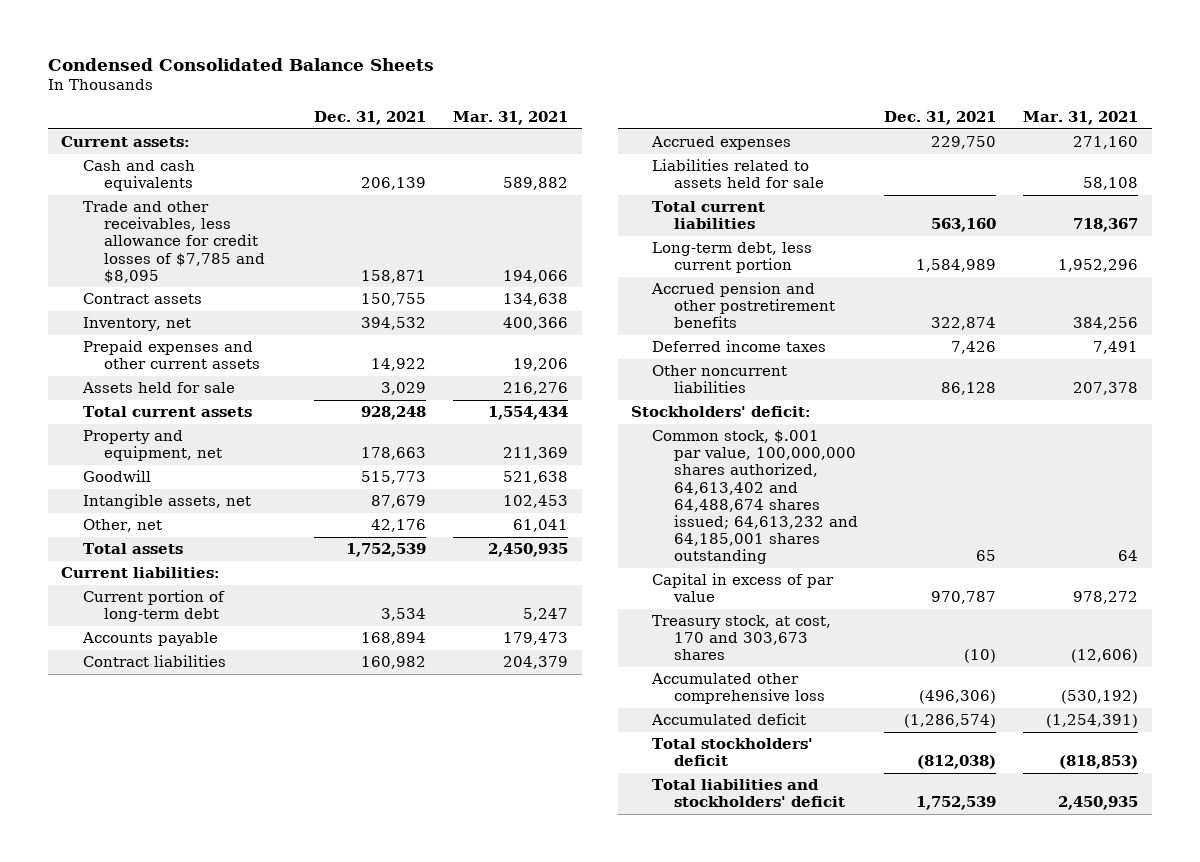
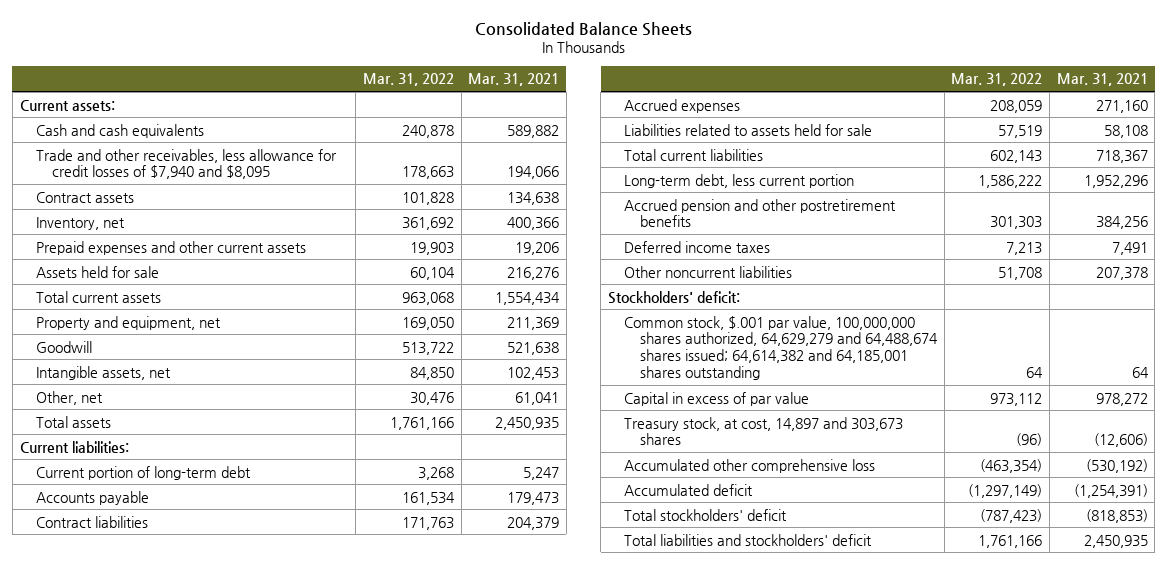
- Condensed Consolidated Balance Sheets
+ Consolidated Balance Sheets
- | Dec. 31, 2021 | Mar. 31, 2021
+ | Mar. 31, 2022 | Mar. 31, 2021
- Trade and other receivables, less allowance for credit losses of $7,785 and $8,095 | 158,871 | 194,066
+ Trade and other receivables, less allowance for credit losses of $7,940 and $8,095 | 178,663 | 194,066
- Common stock, $.001 par value, 100,000,000 shares authorized, 64,613,402 and 64,488,674 shares issued; 64,613,232 and 64,185,001 shares outstanding | 65 | 64
+ Common stock, $.001 par value, 100,000,000 shares authorized, 64,629,279 and 64,488,674 shares issued; 64,614,382 and 64,185,001 shares outstanding | 64 | 64
- Treasury stock, at cost, 170 and 303,673 shares | (10) | (12,606)
+ Treasury stock, at cost, 14,897 and 303,673 shares | (96) | (12,606)

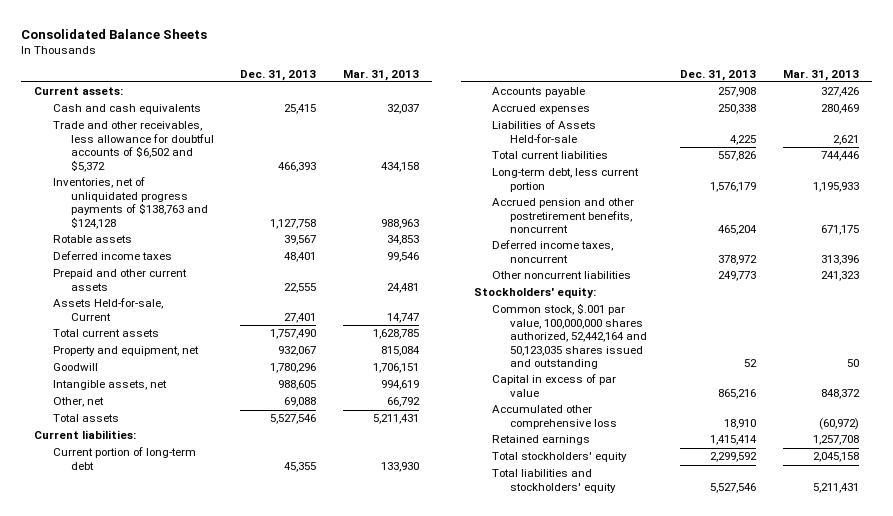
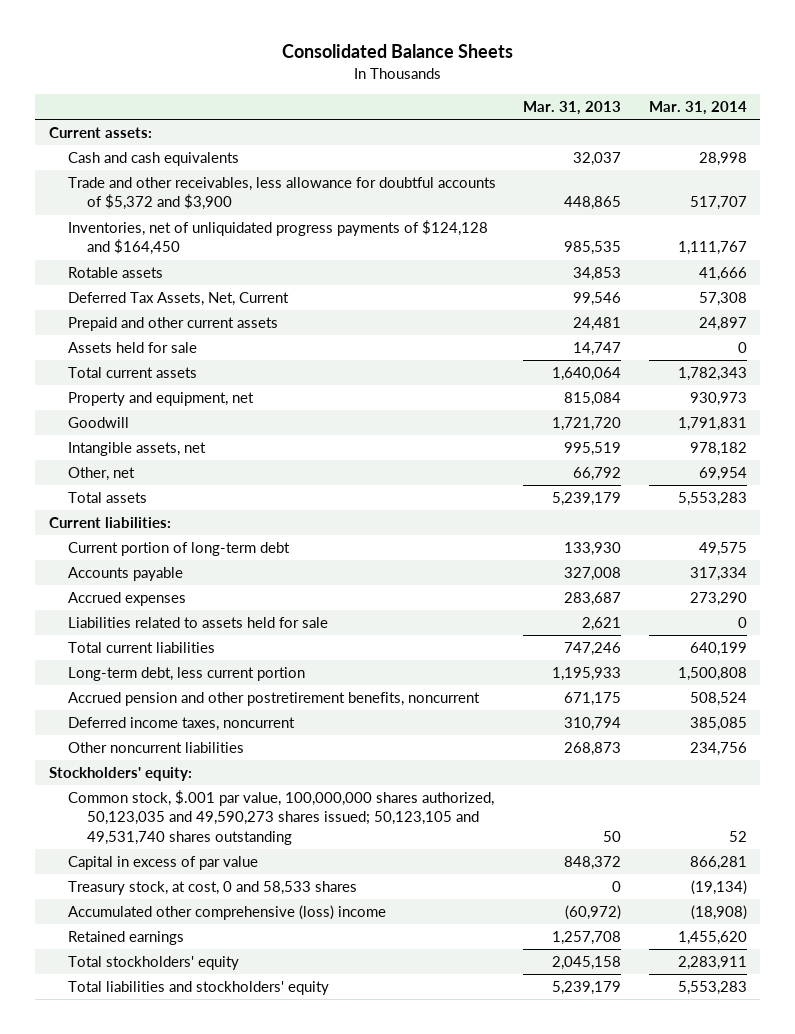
- | Dec. 31, 2013 | Mar. 31, 2013
+ | Mar. 31, 2013 | Mar. 31, 2014
- Trade and other receivables, less allowance for doubtful accounts of $6,502 and $5,372 | 466,393 | 434,158
- Inventories, net of unliquidated progress payments of $138,763 and $124,128 | 1,127,758 | 988,963
+ Trade and other receivables, less allowance for doubtful accounts of $5,372 and $3,900 | 448,865 | 517,707
+ Inventories, net of unliquidated progress payments of $124,128 and $164,450 | 985,535 | 1,111,767
- Deferred income taxes | 48,401 | 99,546
+ Deferred Tax Assets, Net, Current | 99,546 | 57,308
- Assets Held-for-sale, Current | 27,401 | 14,747
- Total current assets | 1,757,490 | 1,628,785
+ Assets held for sale | 14,747 | 0
+ Total current assets | 1,640,064 | 1,782,343
- Goodwill | 1,780,296 | 1,706,151
- Intangible assets, net | 988,605 | 994,619
+ Goodwill | 1,721,720 | 1,791,831
+ Intangible assets, net | 995,519 | 978,182
- Total assets | 5,527,546 | 5,211,431
+ Total assets | 5,239,179 | 5,553,283
- Accounts payable | 257,908 | 327,426
- Accrued expenses | 250,338 | 280,469
- Liabilities of Assets Held-for-sale | 4,225 | 2,621
- Total current liabilities | 557,826 | 744,446
+ Accounts payable | 327,008 | 317,334
+ Accrued expenses | 283,687 | 273,290
+ Liabilities related to assets held for sale | 2,621 | 0
+ Total current liabilities | 747,246 | 640,199
- Deferred income taxes, noncurrent | 378,972 | 313,396
- Other noncurrent liabilities | 249,773 | 241,323
+ Deferred income taxes, noncurrent | 310,794 | 385,085
+ Other noncurrent liabilities | 268,873 | 234,756
- Common stock, $.001 par value, 100,000,000 shares authorized, 52,442,164 and 50,123,035 shares issued and outstanding | 52 | 50
+ Common stock, $.001 par value, 100,000,000 shares authorized, 50,123,035 and 49,590,273 shares issued; 50,123,105 and 49,531,740 shares outstanding | 50 | 52
- Accumulated other comprehensive loss | 18,910 | (60,972)
+ Treasury stock, at cost, 0 and 58,533 shares | 0 | (19,134)
+ Accumulated other comprehensive (loss) income | (60,972) | (18,908)
- Total liabilities and stockholders' equity | 5,527,546 | 5,211,431
+ Total liabilities and stockholders' equity | 5,239,179 | 5,553,283

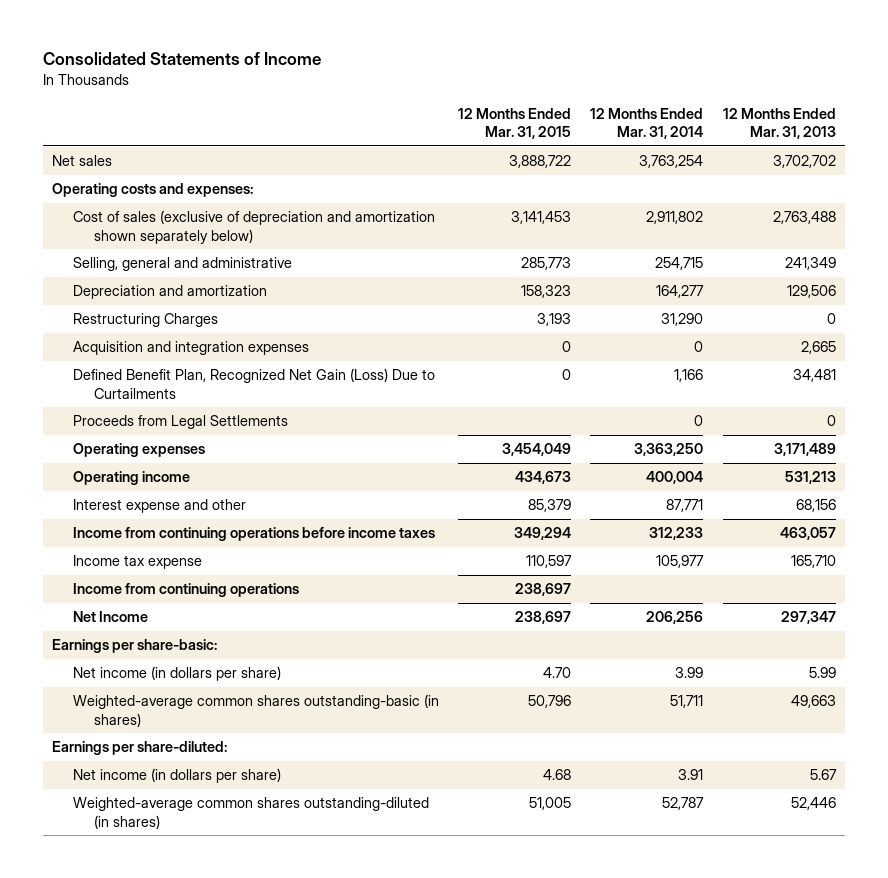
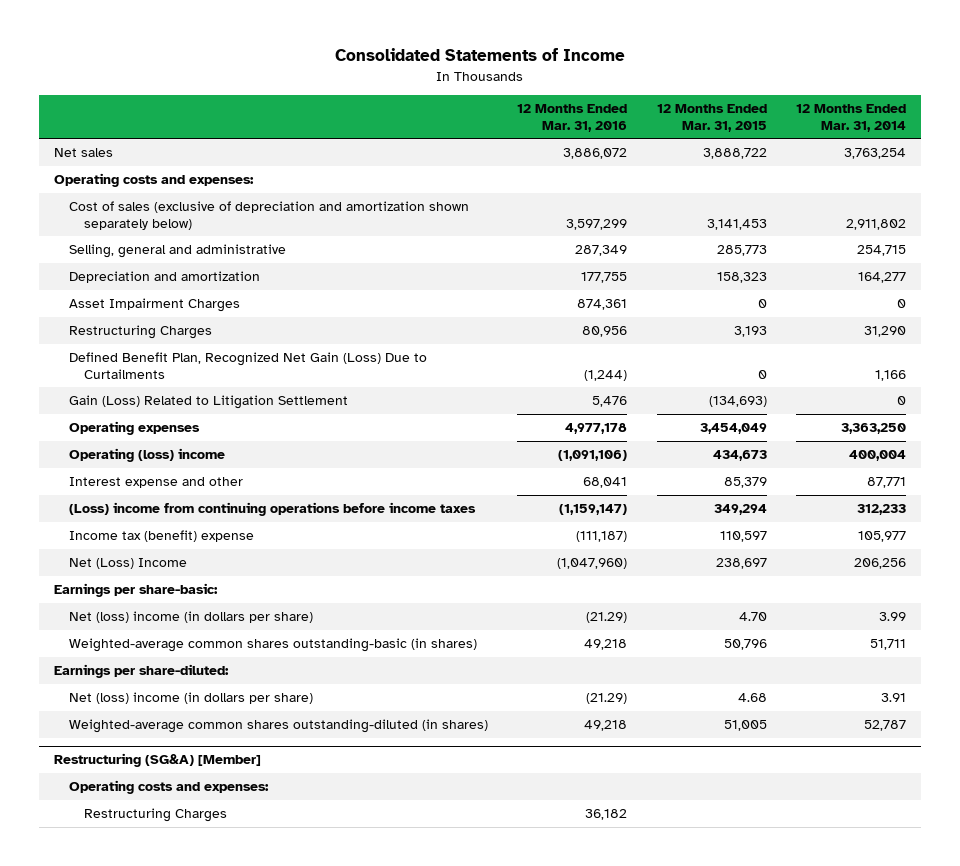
- | 12 Months Ended Mar. 31, 2015 | 12 Months Ended Mar. 31, 2014 | 12 Months Ended Mar. 31, 2013
+ | 12 Months Ended Mar. 31, 2016 | 12 Months Ended Mar. 31, 2015 | 12 Months Ended Mar. 31, 2014
+ Asset Impairment Charges | 874,361 | 0 | 0
- Acquisition and integration expenses | 0 | 0 | 2,665
- Proceeds from Legal Settlements | | 0 | 0
+ Gain (Loss) Related to Litigation Settlement | 5,476 | (134,693) | 0
- Operating income | 434,673 | 400,004 | 531,213
+ Operating (loss) income | (1,091,106) | 434,673 | 400,004
- Income from continuing operations before income taxes | 349,294 | 312,233 | 463,057
- Income tax expense | 110,597 | 105,977 | 165,710
- Income from continuing operations | 238,697 | |
- Net Income | 238,697 | 206,256 | 297,347
+ (Loss) income from continuing operations before income taxes | (1,159,147) | 349,294 | 312,233
+ Income tax (benefit) expense | (111,187) | 110,597 | 105,977
+ Net (Loss) Income | (1,047,960) | 238,697 | 206,256
- Net income (in dollars per share) | 4.70 | 3.99 | 5.99
+ Net (loss) income (in dollars per share) | (21.29) | 4.70 | 3.99
- Net income (in dollars per share) | 4.68 | 3.91 | 5.67
+ Net (loss) income (in dollars per share) | (21.29) | 4.68 | 3.91
+ Restructuring (SG&A) [Member]
+ Operating costs and expenses:
+ Restructuring Charges | 36,182 | |

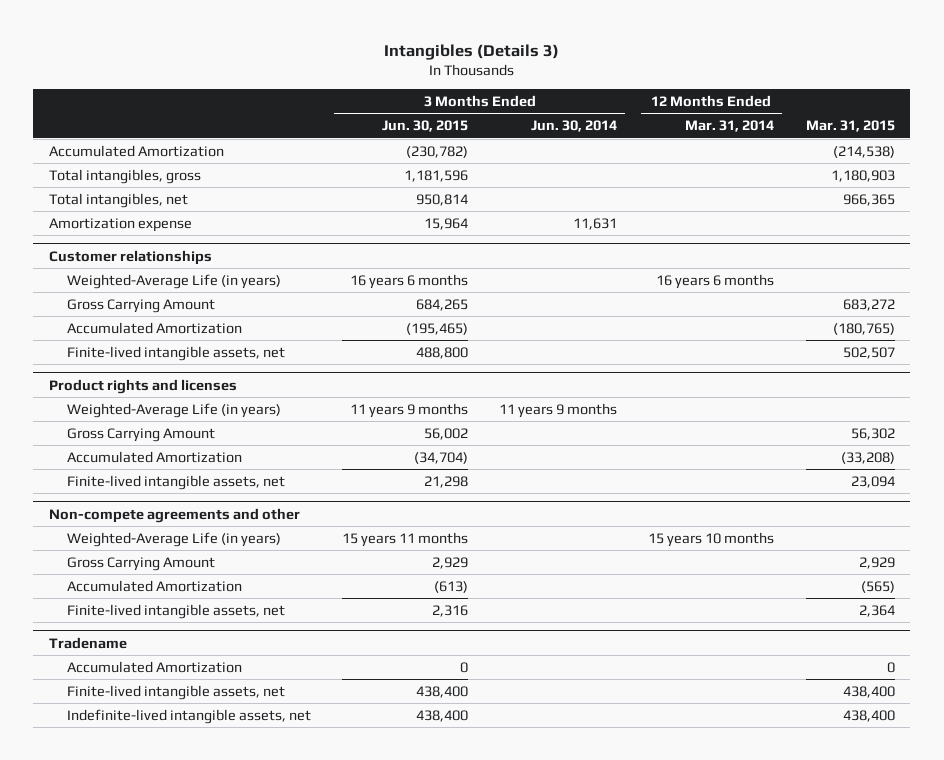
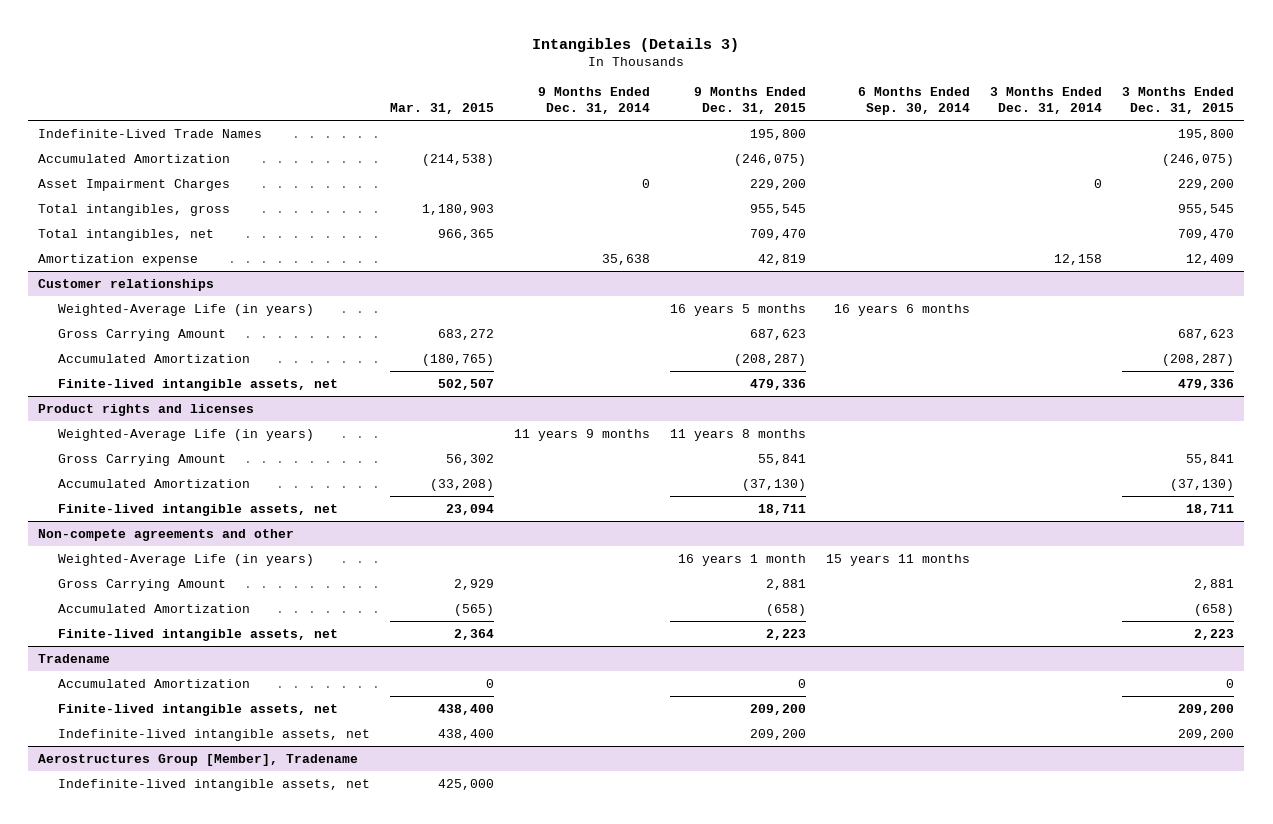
- | 3 Months Ended Jun. 30, 2015 | 3 Months Ended Jun. 30, 2014 | 12 Months Ended Mar. 31, 2014 | Mar. 31, 2015
+ | Mar. 31, 2015 | 9 Months Ended Dec. 31, 2014 | 9 Months Ended Dec. 31, 2015 | 6 Months Ended Sep. 30, 2014 | 3 Months Ended Dec. 31, 2014 | 3 Months Ended Dec. 31, 2015
+ Indefinite-Lived Trade Names | | | 195,800 | | | 195,800
+ Asset Impairment Charges | | 0 | 229,200 | | 0 | 229,200
+ Aerostructures Group [Member], Tradename
+ Indefinite-lived intangible assets, net | 425,000 | | | | |

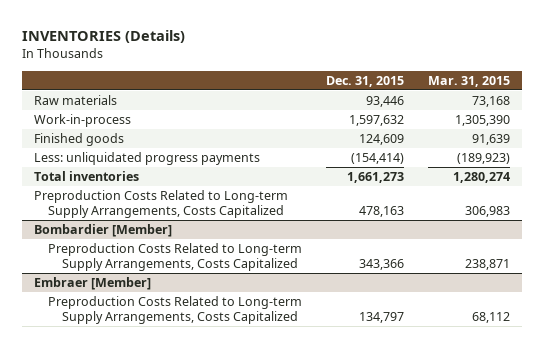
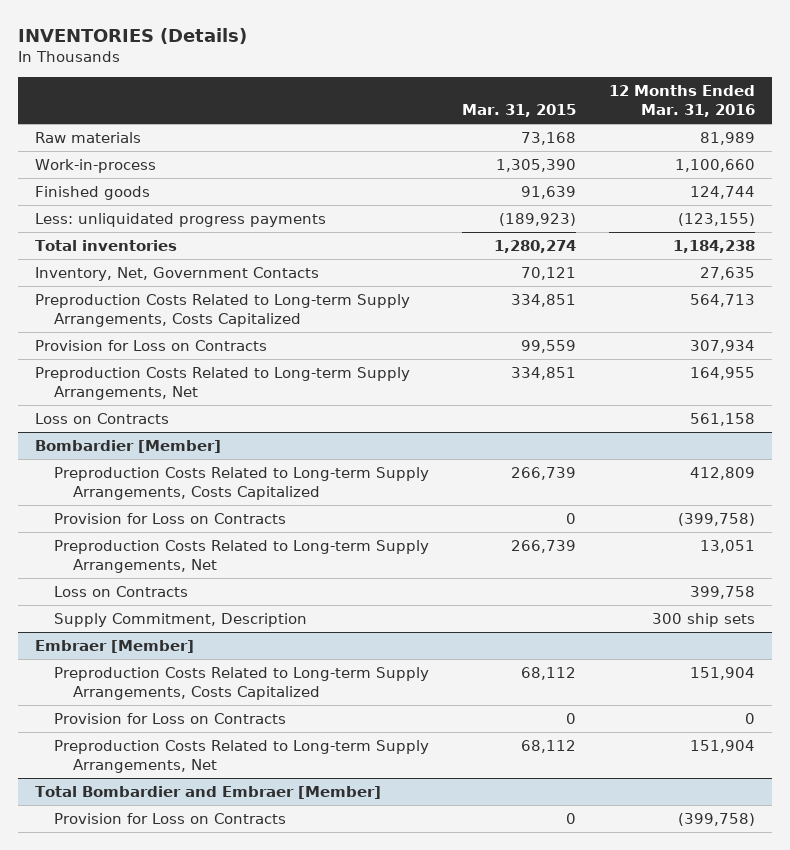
- | Dec. 31, 2015 | Mar. 31, 2015
+ | Mar. 31, 2015 | 12 Months Ended Mar. 31, 2016
- Preproduction Costs Related to Long-term Supply Arrangements, Costs Capitalized | 478,163 | 306,983
+ Inventory, Net, Government Contacts | 70,121 | 27,635
+ Preproduction Costs Related to Long-term Supply Arrangements, Costs Capitalized | 334,851 | 564,713
+ Provision for Loss on Contracts | 99,559 | 307,934
+ Preproduction Costs Related to Long-term Supply Arrangements, Net | 334,851 | 164,955
+ Loss on Contracts | | 561,158
@ Bombardier [Member]
- Preproduction Costs Related to Long-term Supply Arrangements, Costs Capitalized | 343,366 | 238,871
+ Preproduction Costs Related to Long-term Supply Arrangements, Costs Capitalized | 266,739 | 412,809
+ Provision for Loss on Contracts | 0 | (399,758)
+ Preproduction Costs Related to Long-term Supply Arrangements, Net | 266,739 | 13,051
+ Loss on Contracts | | 399,758
+ Supply Commitment, Description | | 300 ship sets
@ Embraer [Member]
+ Provision for Loss on Contracts | 0 | 0
+ Preproduction Costs Related to Long-term Supply Arrangements, Net | 68,112 | 151,904
+ Total Bombardier and Embraer [Member]
+ Provision for Loss on Contracts | 0 | (399,758)

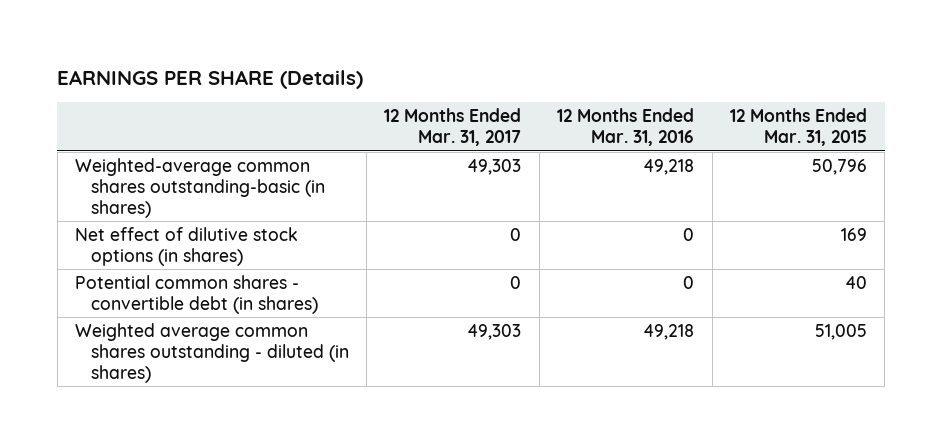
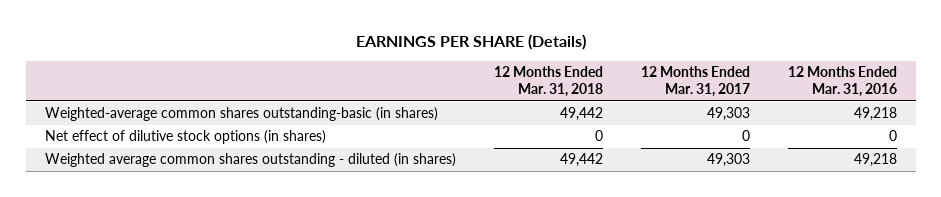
- | 12 Months Ended Mar. 31, 2017 | 12 Months Ended Mar. 31, 2016 | 12 Months Ended Mar. 31, 2015
+ | 12 Months Ended Mar. 31, 2018 | 12 Months Ended Mar. 31, 2017 | 12 Months Ended Mar. 31, 2016
- Potential common shares - convertible debt (in shares) | 0 | 0 | 40

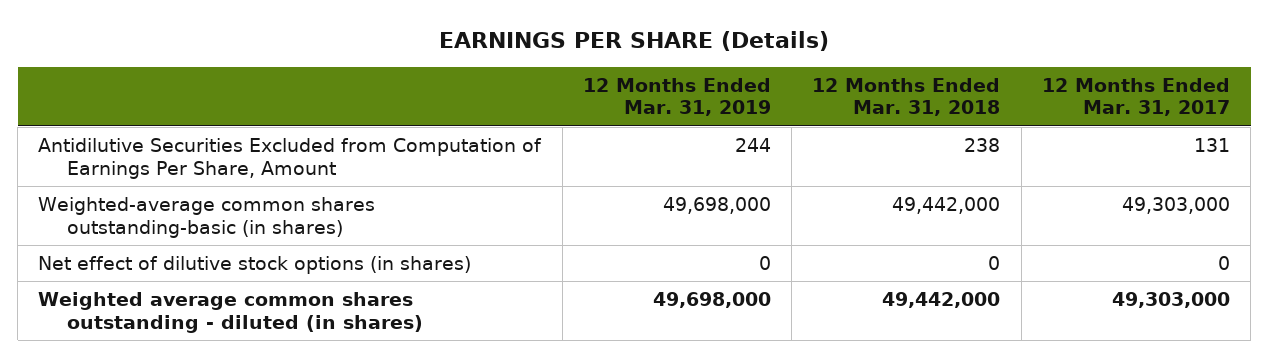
- | 12 Months Ended Mar. 31, 2018 | 12 Months Ended Mar. 31, 2017 | 12 Months Ended Mar. 31, 2016
+ | 12 Months Ended Mar. 31, 2019 | 12 Months Ended Mar. 31, 2018 | 12 Months Ended Mar. 31, 2017
- Weighted-average common shares outstanding-basic (in shares) | 49,442 | 49,303 | 49,218
+ Antidilutive Securities Excluded from Computation of Earnings Per Share, Amount | 244 | 238 | 131
+ Weighted-average common shares outstanding-basic (in shares) | 49,698,000 | 49,442,000 | 49,303,000
- Weighted average common shares outstanding - diluted (in shares) | 49,442 | 49,303 | 49,218
+ Weighted average common shares outstanding - diluted (in shares) | 49,698,000 | 49,442,000 | 49,303,000

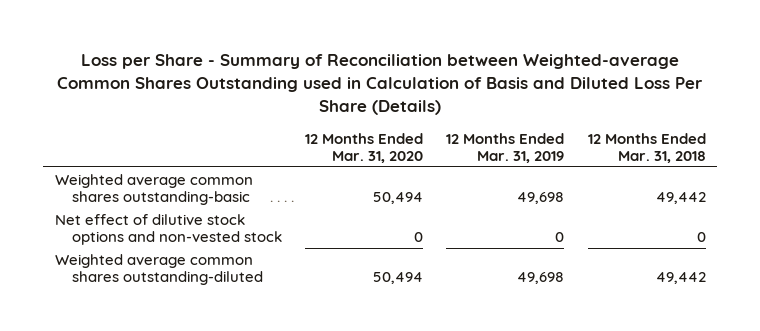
- EARNINGS PER SHARE (Details)
+ Loss per Share - Summary of Reconciliation between Weighted-average Common Shares Outstanding used in Calculation of Basis and Diluted Loss Per Share (Details)
- | 12 Months Ended Mar. 31, 2019 | 12 Months Ended Mar. 31, 2018 | 12 Months Ended Mar. 31, 2017
+ | 12 Months Ended Mar. 31, 2020 | 12 Months Ended Mar. 31, 2019 | 12 Months Ended Mar. 31, 2018
- Antidilutive Securities Excluded from Computation of Earnings Per Share, Amount | 244 | 238 | 131
- Weighted-average common shares outstanding-basic (in shares) | 49,698,000 | 49,442,000 | 49,303,000
- Net effect of dilutive stock options (in shares) | 0 | 0 | 0
- Weighted average common shares outstanding - diluted (in shares) | 49,698,000 | 49,442,000 | 49,303,000
+ Weighted average common shares outstanding-basic | 50,494 | 49,698 | 49,442
+ Net effect of dilutive stock options and non-vested stock | 0 | 0 | 0
+ Weighted average common shares outstanding-diluted | 50,494 | 49,698 | 49,442

